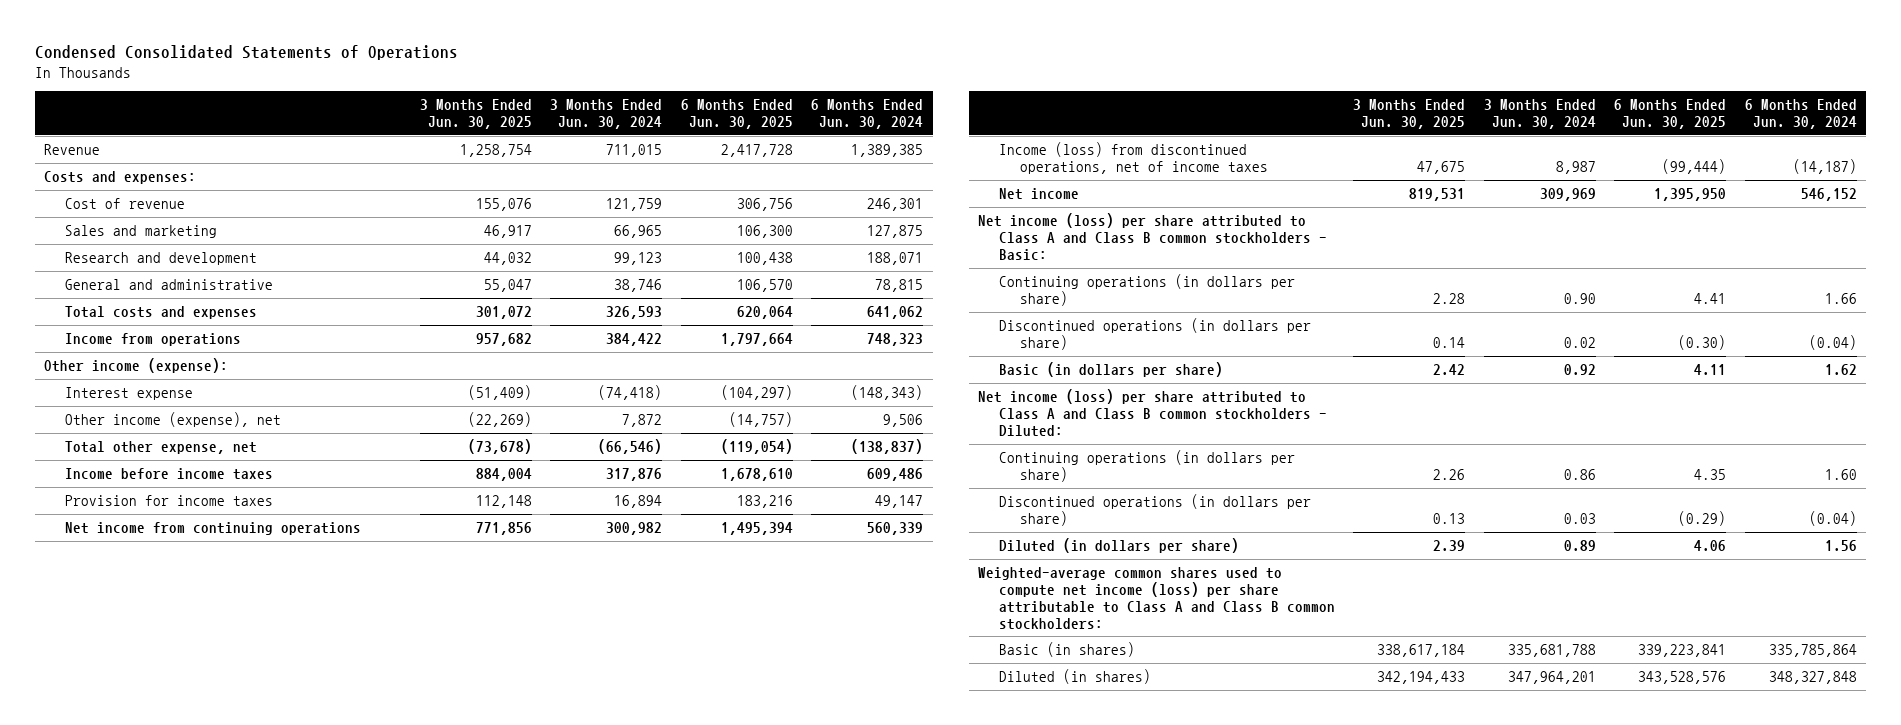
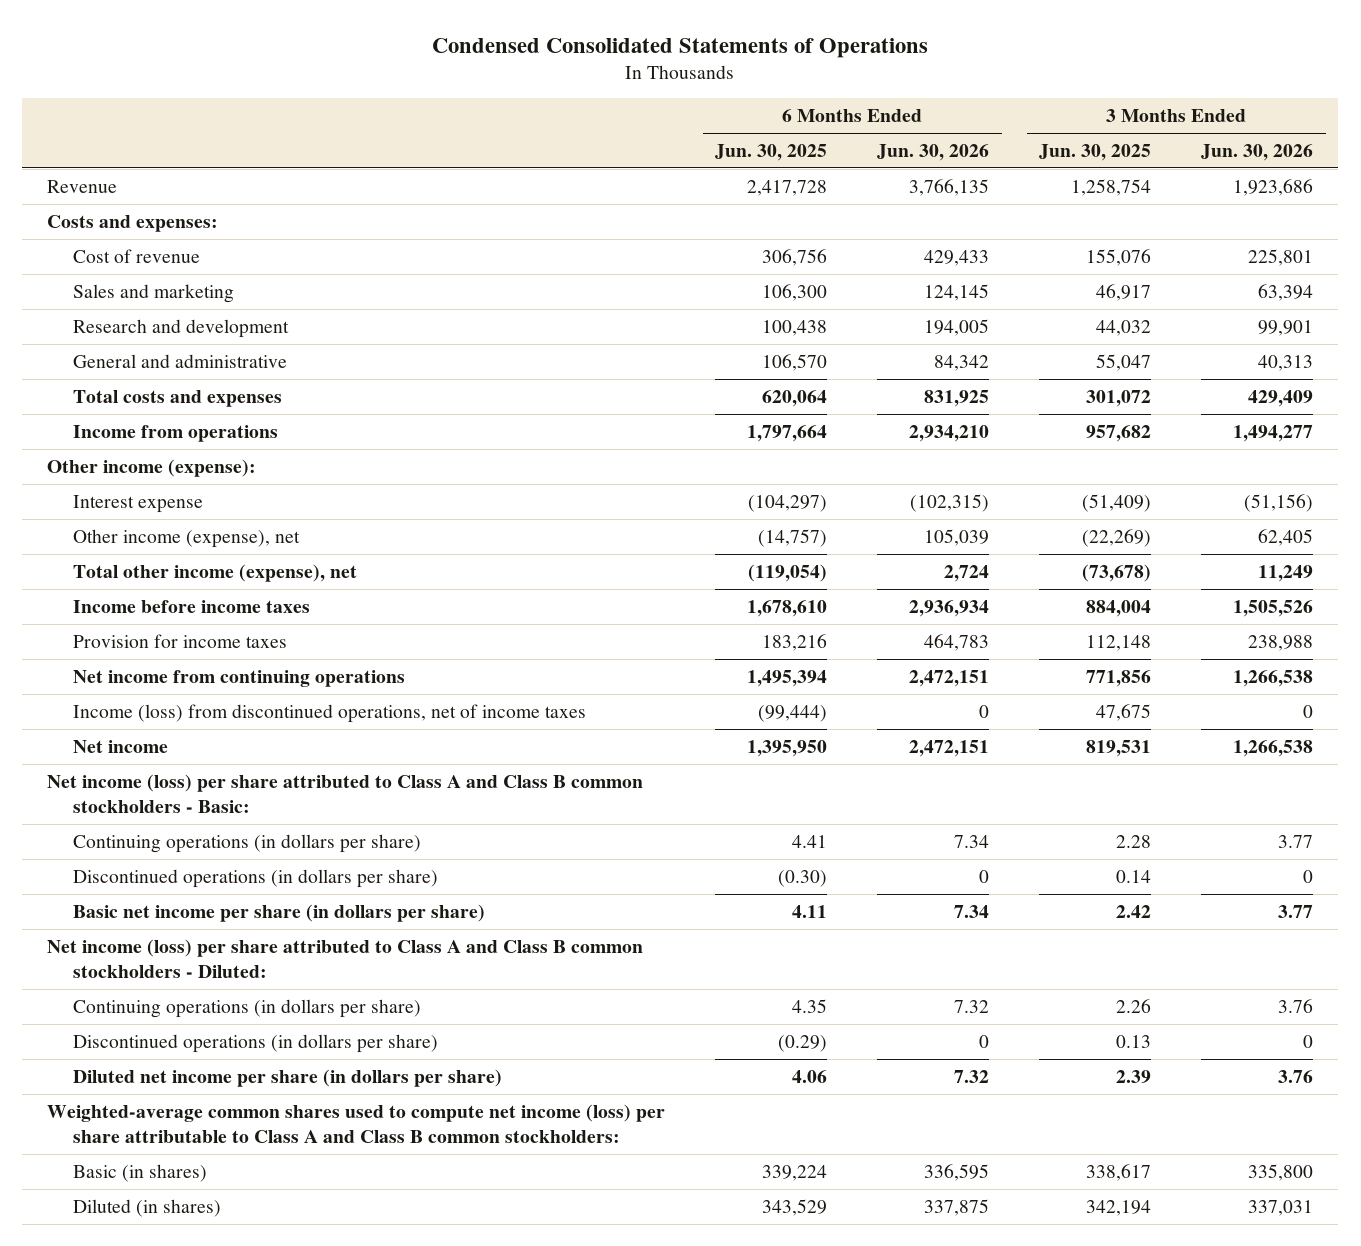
- | 3 Months Ended Jun. 30, 2025 | 3 Months Ended Jun. 30, 2024 | 6 Months Ended Jun. 30, 2025 | 6 Months Ended Jun. 30, 2024
+ | 6 Months Ended Jun. 30, 2025 | 6 Months Ended Jun. 30, 2026 | 3 Months Ended Jun. 30, 2025 | 3 Months Ended Jun. 30, 2026
- Total other expense, net | (73,678) | (66,546) | (119,054) | (138,837)
+ Total other income (expense), net | (119,054) | 2,724 | (73,678) | 11,249
- Basic (in dollars per share) | 2.42 | 0.92 | 4.11 | 1.62
+ Basic net income per share (in dollars per share) | 4.11 | 7.34 | 2.42 | 3.77
- Diluted (in dollars per share) | 2.39 | 0.89 | 4.06 | 1.56
+ Diluted net income per share (in dollars per share) | 4.06 | 7.32 | 2.39 | 3.76
- Basic (in shares) | 338,617,184 | 335,681,788 | 339,223,841 | 335,785,864
- Diluted (in shares) | 342,194,433 | 347,964,201 | 343,528,576 | 348,327,848
+ Basic (in shares) | 339,224 | 336,595 | 338,617 | 335,800
+ Diluted (in shares) | 343,529 | 337,875 | 342,194 | 337,031

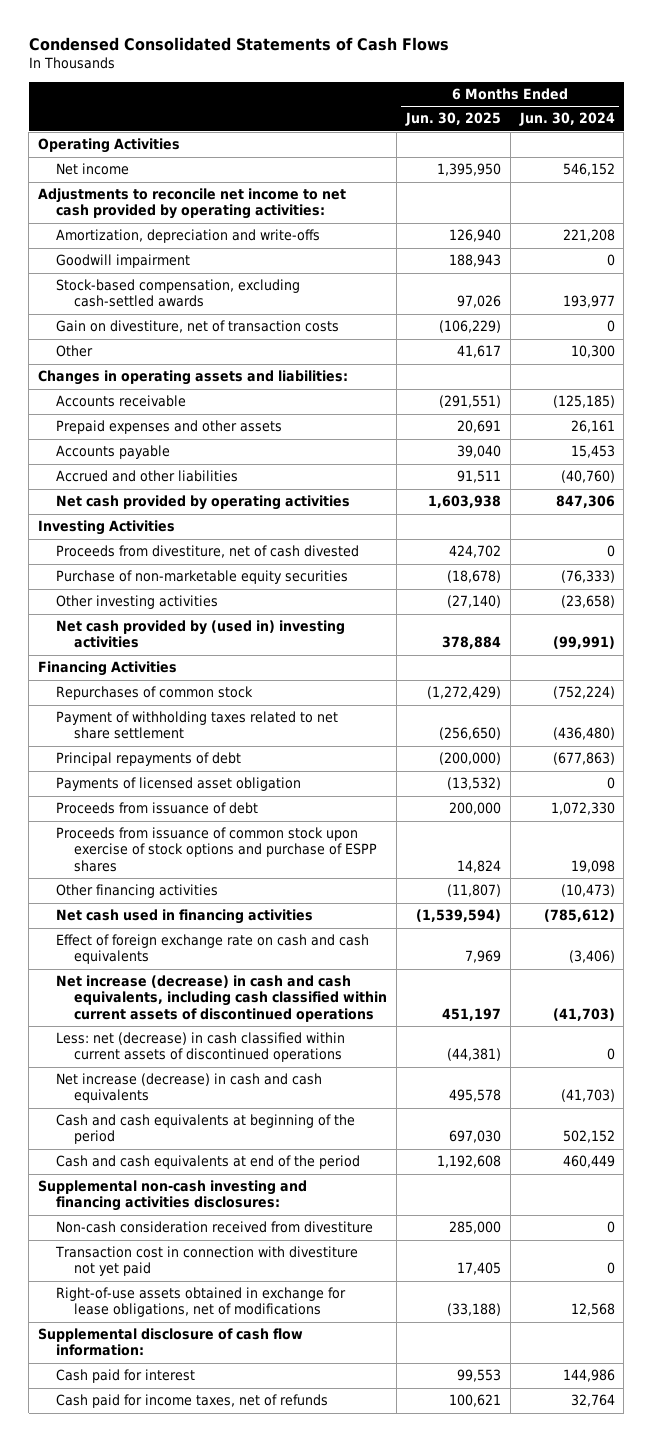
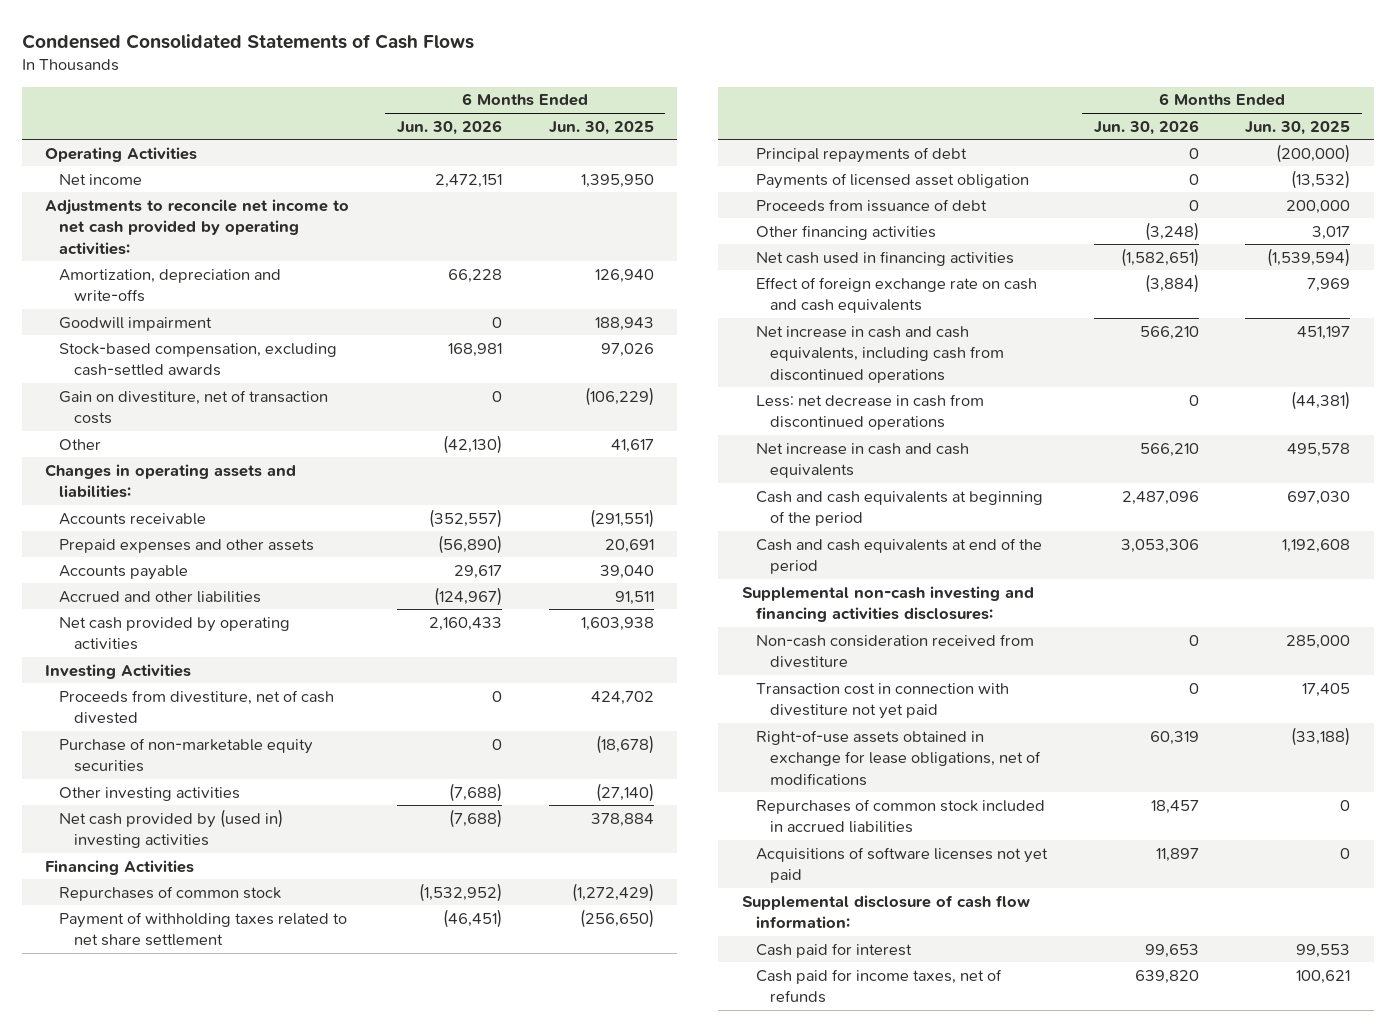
- | 6 Months Ended Jun. 30, 2025 | 6 Months Ended Jun. 30, 2024
+ | 6 Months Ended Jun. 30, 2026 | 6 Months Ended Jun. 30, 2025
- Proceeds from issuance of common stock upon exercise of stock options and purchase of ESPP shares | 14,824 | 19,098
- Other financing activities | (11,807) | (10,473)
+ Other financing activities | (3,248) | 3,017
- Net increase (decrease) in cash and cash equivalents, including cash classified within current assets of discontinued operations | 451,197 | (41,703)
- Less: net (decrease) in cash classified within current assets of discontinued operations | (44,381) | 0
- Net increase (decrease) in cash and cash equivalents | 495,578 | (41,703)
+ Net increase in cash and cash equivalents, including cash from discontinued operations | 566,210 | 451,197
+ Less: net decrease in cash from discontinued operations | 0 | (44,381)
+ Net increase in cash and cash equivalents | 566,210 | 495,578
+ Repurchases of common stock included in accrued liabilities | 18,457 | 0
+ Acquisitions of software licenses not yet paid | 11,897 | 0

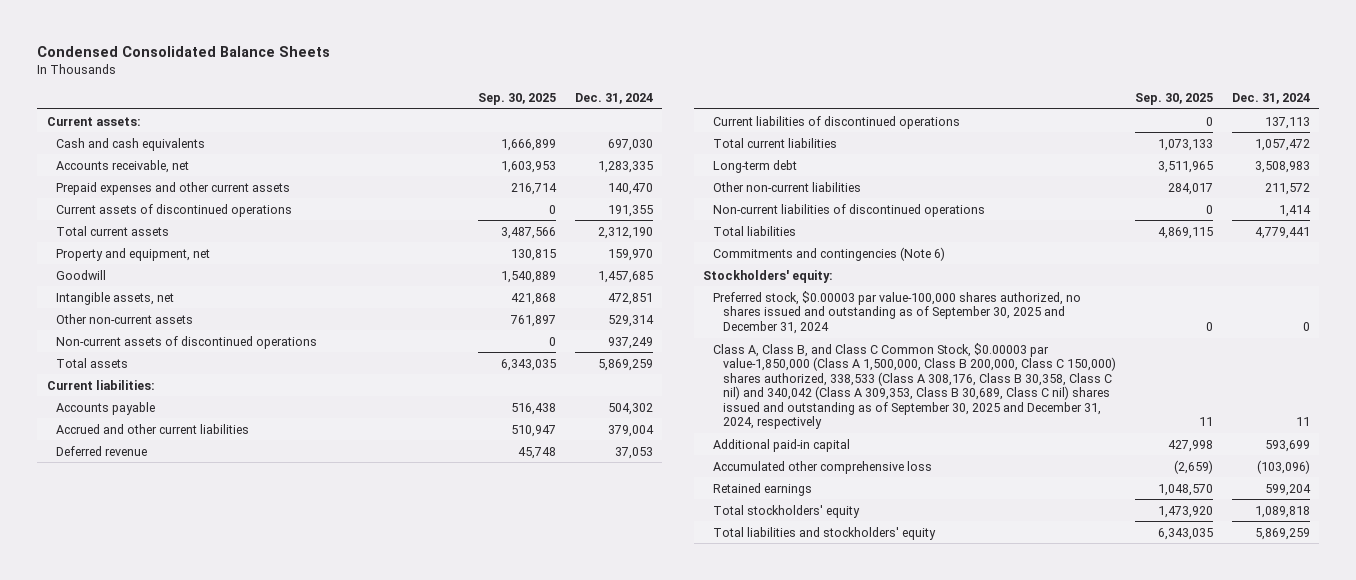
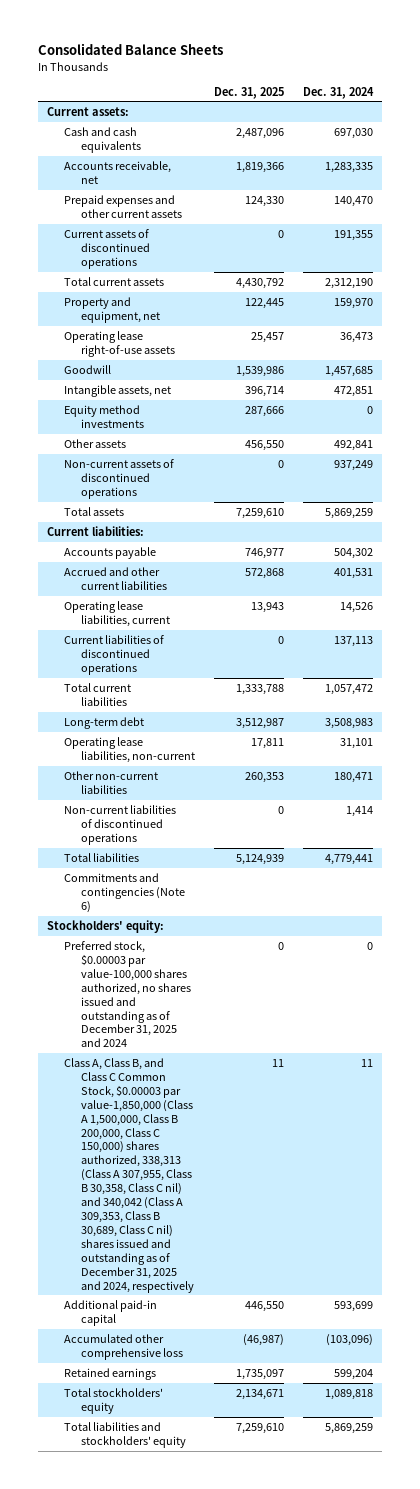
- Condensed Consolidated Balance Sheets
+ Consolidated Balance Sheets
- | Sep. 30, 2025 | Dec. 31, 2024
+ | Dec. 31, 2025 | Dec. 31, 2024
+ Operating lease right-of-use assets | 25,457 | 36,473
- Other non-current assets | 761,897 | 529,314
+ Equity method investments | 287,666 | 0
+ Other assets | 456,550 | 492,841
- Accrued and other current liabilities | 510,947 | 379,004
- Deferred revenue | 45,748 | 37,053
+ Accrued and other current liabilities | 572,868 | 401,531
+ Operating lease liabilities, current | 13,943 | 14,526
- Other non-current liabilities | 284,017 | 211,572
+ Operating lease liabilities, non-current | 17,811 | 31,101
+ Other non-current liabilities | 260,353 | 180,471
- Preferred stock, $0.00003 par value-100,000 shares authorized, no shares issued and outstanding as of September 30, 2025 and December 31, 2024 | 0 | 0
- Class A, Class B, and Class C Common Stock, $0.00003 par value-1,850,000 (Class A 1,500,000, Class B 200,000, Class C 150,000) shares authorized, 338,533 (Class A 308,176, Class B 30,358, Class C nil) and 340,042 (Class A 309,353, Class B 30,689, Class C nil) shares issued and outstanding as of September 30, 2025 and December 31, 2024, respectively | 11 | 11
+ Preferred stock, $0.00003 par value-100,000 shares authorized, no shares issued and outstanding as of December 31, 2025 and 2024 | 0 | 0
+ Class A, Class B, and Class C Common Stock, $0.00003 par value-1,850,000 (Class A 1,500,000, Class B 200,000, Class C 150,000) shares authorized, 338,313 (Class A 307,955, Class B 30,358, Class C nil) and 340,042 (Class A 309,353, Class B 30,689, Class C nil) shares issued and outstanding as of December 31, 2025 and 2024, respectively | 11 | 11

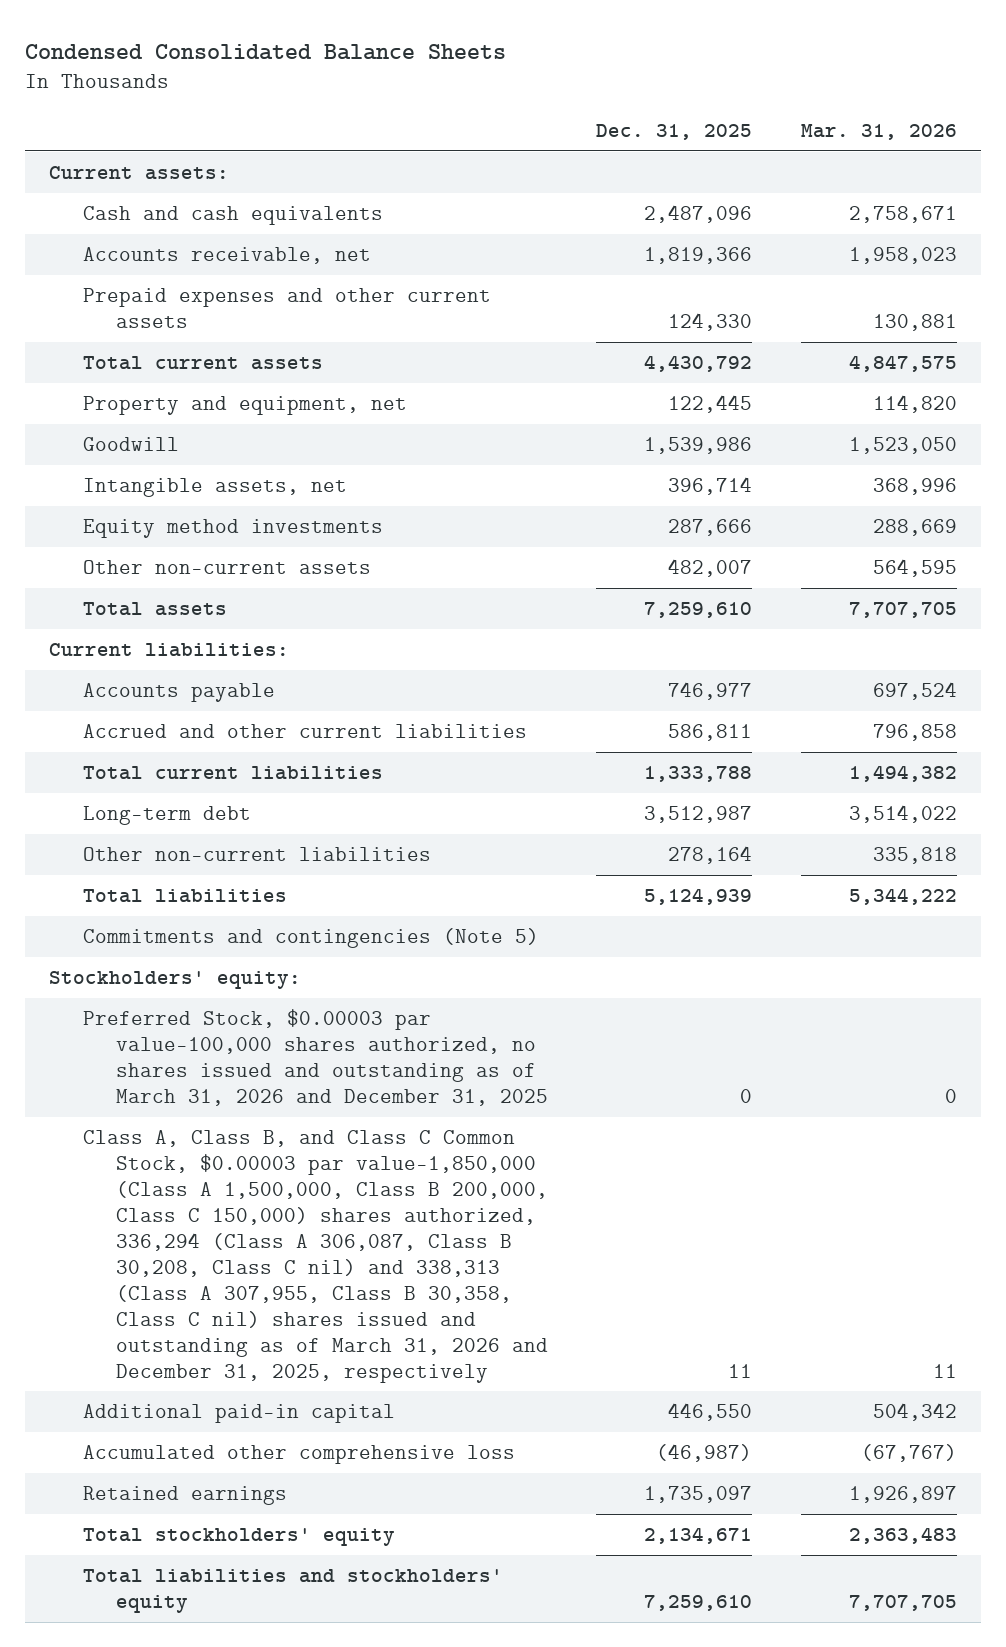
- Consolidated Balance Sheets
+ Condensed Consolidated Balance Sheets
- | Dec. 31, 2025 | Dec. 31, 2024
+ | Dec. 31, 2025 | Mar. 31, 2026
- Current assets of discontinued operations | 0 | 191,355
- Operating lease right-of-use assets | 25,457 | 36,473
- Other assets | 456,550 | 492,841
- Non-current assets of discontinued operations | 0 | 937,249
+ Other non-current assets | 482,007 | 564,595
- Accrued and other current liabilities | 572,868 | 401,531
- Operating lease liabilities, current | 13,943 | 14,526
- Current liabilities of discontinued operations | 0 | 137,113
+ Accrued and other current liabilities | 586,811 | 796,858
- Operating lease liabilities, non-current | 17,811 | 31,101
- Other non-current liabilities | 260,353 | 180,471
- Non-current liabilities of discontinued operations | 0 | 1,414
+ Other non-current liabilities | 278,164 | 335,818
- Commitments and contingencies (Note 6)
+ Commitments and contingencies (Note 5)
- Preferred stock, $0.00003 par value-100,000 shares authorized, no shares issued and outstanding as of December 31, 2025 and 2024 | 0 | 0
- Class A, Class B, and Class C Common Stock, $0.00003 par value-1,850,000 (Class A 1,500,000, Class B 200,000, Class C 150,000) shares authorized, 338,313 (Class A 307,955, Class B 30,358, Class C nil) and 340,042 (Class A 309,353, Class B 30,689, Class C nil) shares issued and outstanding as of December 31, 2025 and 2024, respectively | 11 | 11
+ Preferred Stock, $0.00003 par value-100,000 shares authorized, no shares issued and outstanding as of March 31, 2026 and December 31, 2025 | 0 | 0
+ Class A, Class B, and Class C Common Stock, $0.00003 par value-1,850,000 (Class A 1,500,000, Class B 200,000, Class C 150,000) shares authorized, 336,294 (Class A 306,087, Class B 30,208, Class C nil) and 338,313 (Class A 307,955, Class B 30,358, Class C nil) shares issued and outstanding as of March 31, 2026 and December 31, 2025, respectively | 11 | 11

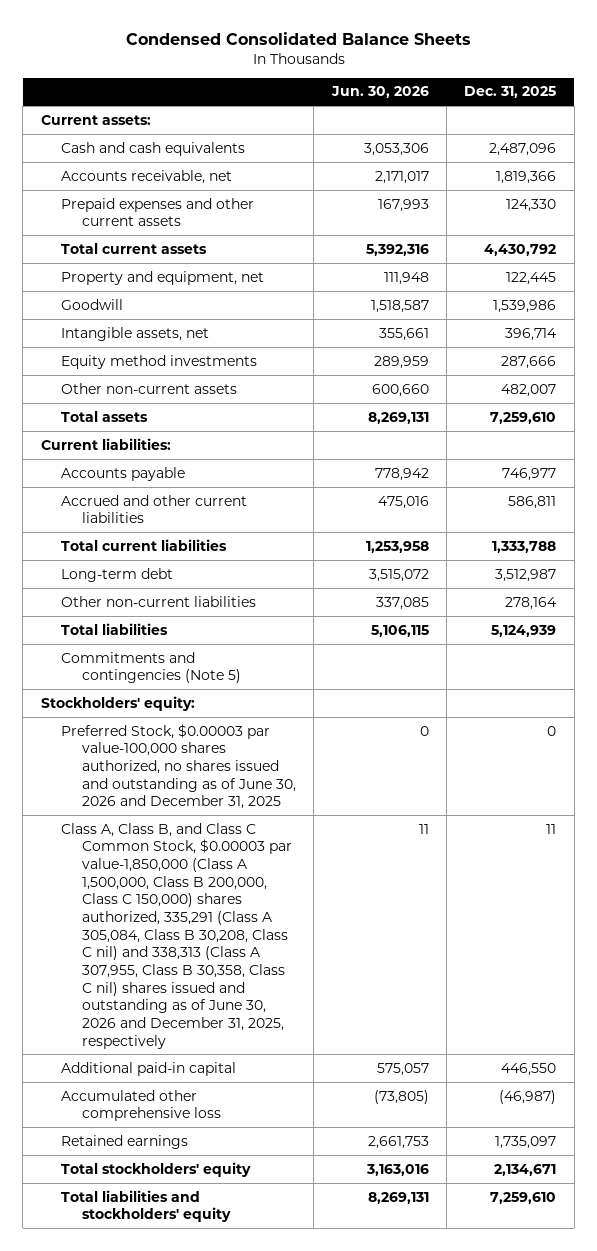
- | Dec. 31, 2025 | Mar. 31, 2026
+ | Jun. 30, 2026 | Dec. 31, 2025
- Preferred Stock, $0.00003 par value-100,000 shares authorized, no shares issued and outstanding as of March 31, 2026 and December 31, 2025 | 0 | 0
- Class A, Class B, and Class C Common Stock, $0.00003 par value-1,850,000 (Class A 1,500,000, Class B 200,000, Class C 150,000) shares authorized, 336,294 (Class A 306,087, Class B 30,208, Class C nil) and 338,313 (Class A 307,955, Class B 30,358, Class C nil) shares issued and outstanding as of March 31, 2026 and December 31, 2025, respectively | 11 | 11
+ Preferred Stock, $0.00003 par value-100,000 shares authorized, no shares issued and outstanding as of June 30, 2026 and December 31, 2025 | 0 | 0
+ Class A, Class B, and Class C Common Stock, $0.00003 par value-1,850,000 (Class A 1,500,000, Class B 200,000, Class C 150,000) shares authorized, 335,291 (Class A 305,084, Class B 30,208, Class C nil) and 338,313 (Class A 307,955, Class B 30,358, Class C nil) shares issued and outstanding as of June 30, 2026 and December 31, 2025, respectively | 11 | 11

